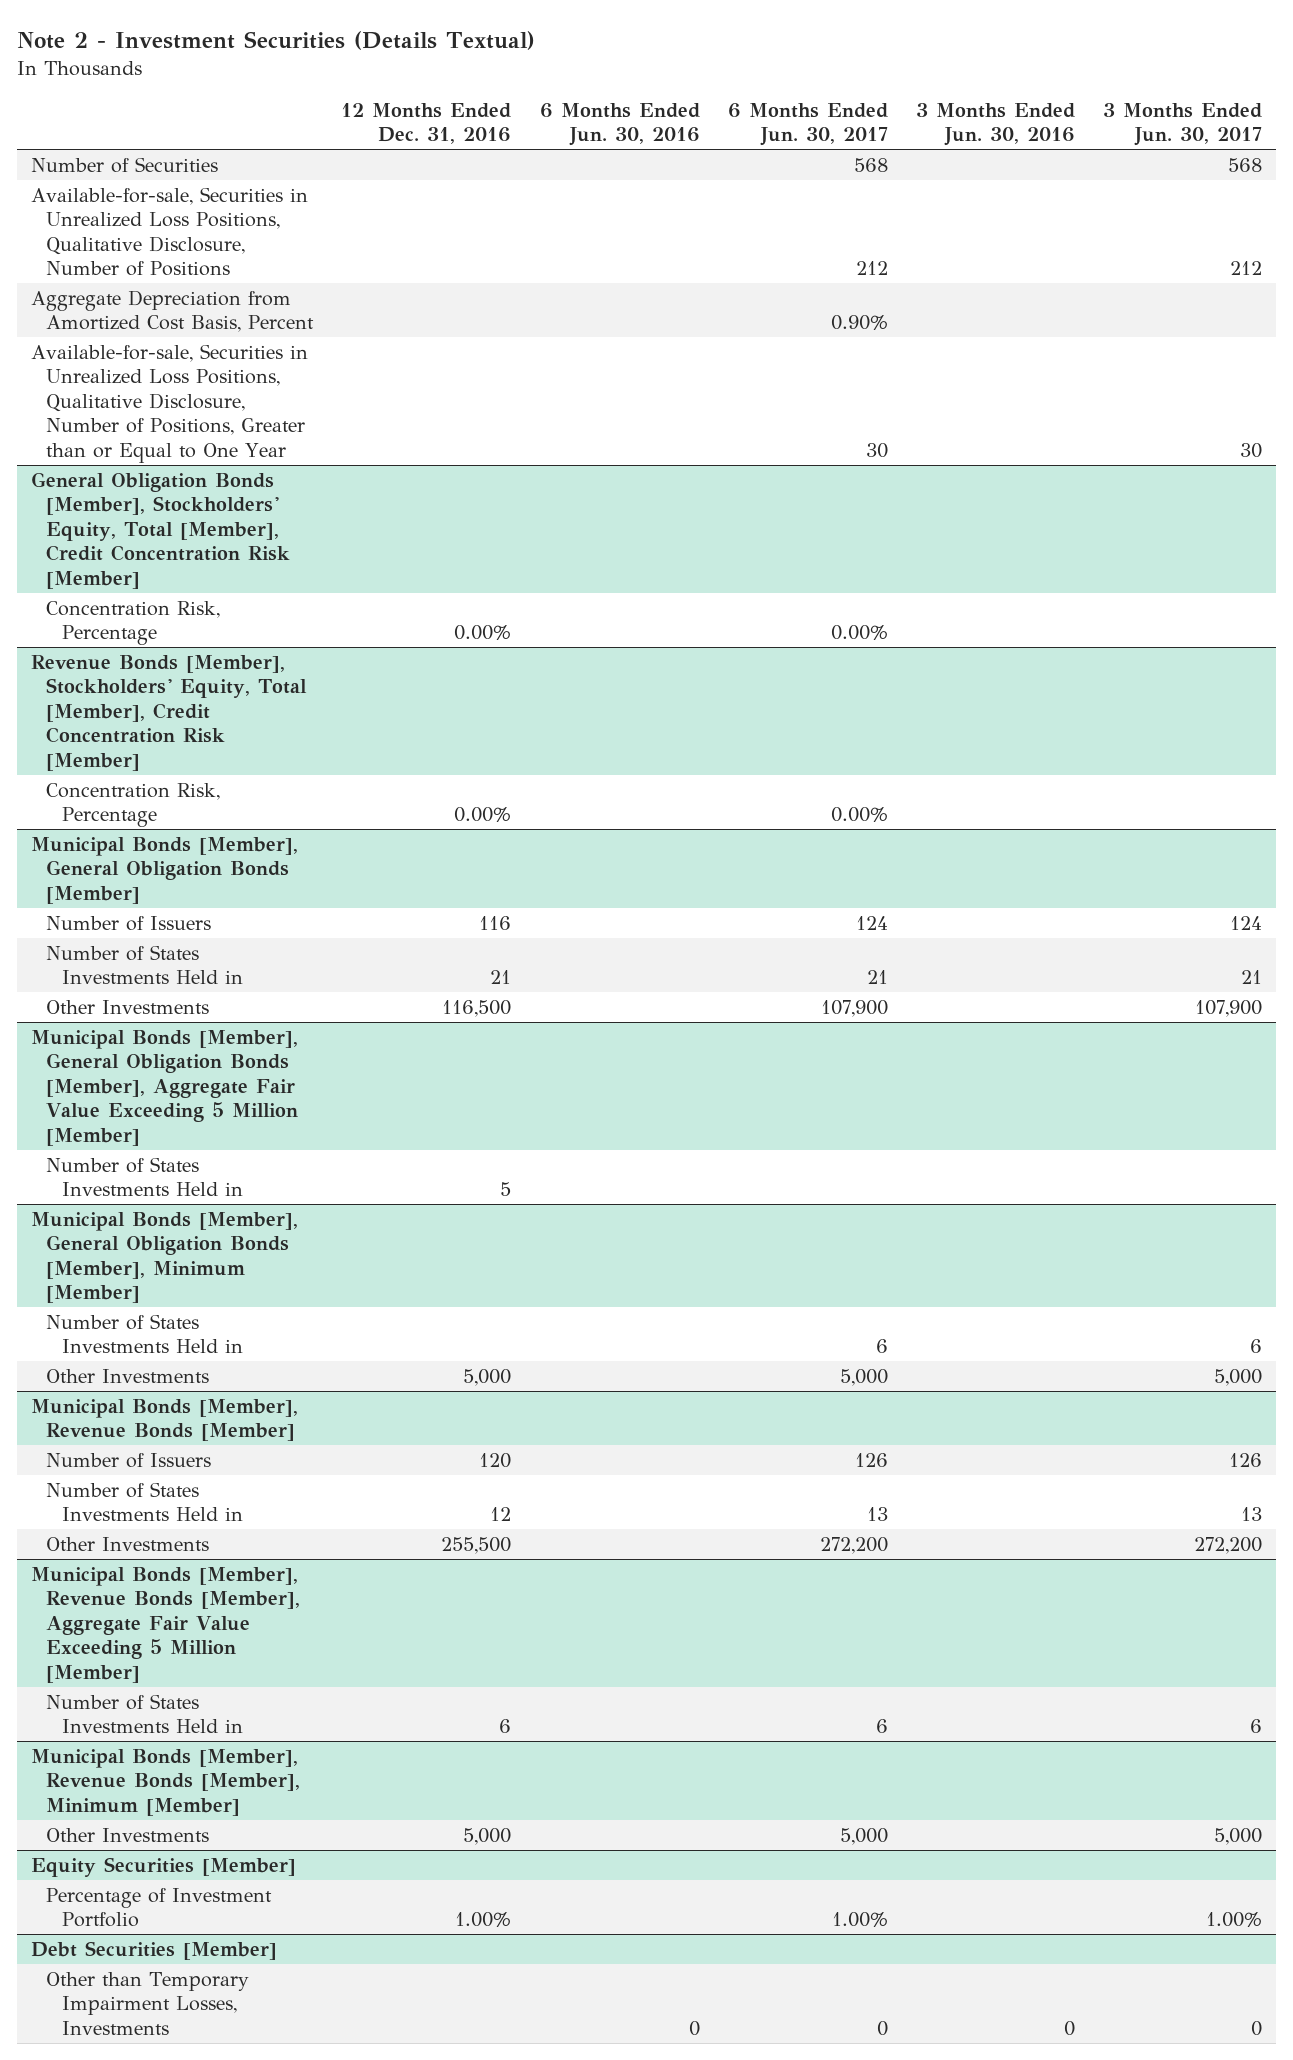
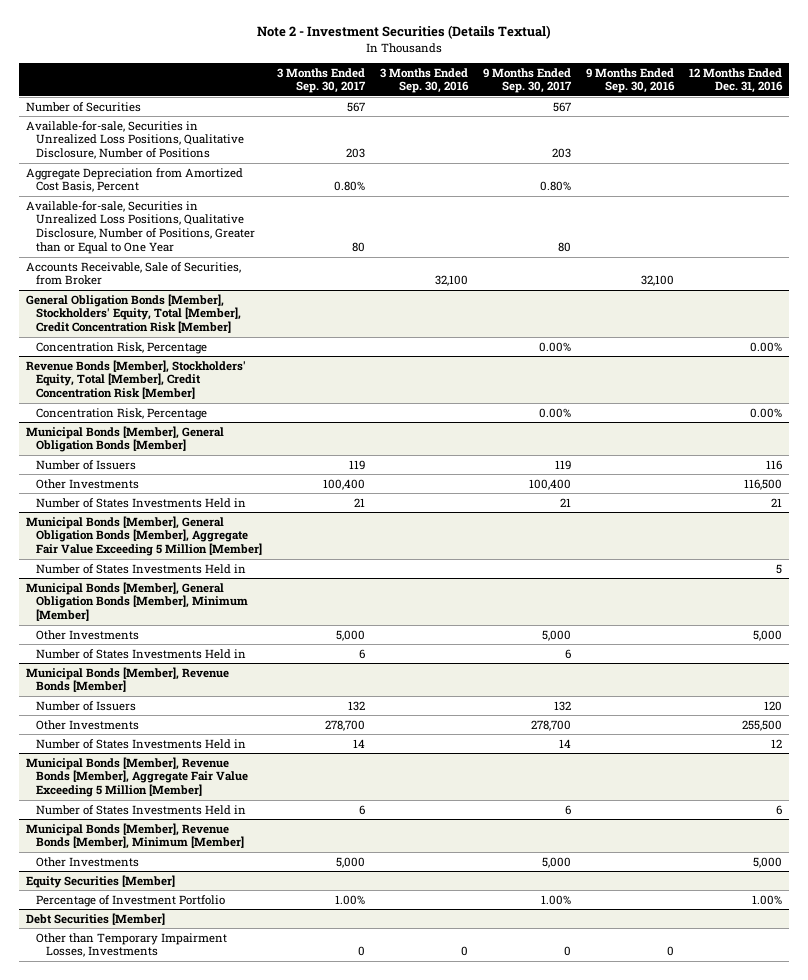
- | 12 Months Ended Dec. 31, 2016 | 6 Months Ended Jun. 30, 2016 | 6 Months Ended Jun. 30, 2017 | 3 Months Ended Jun. 30, 2016 | 3 Months Ended Jun. 30, 2017
+ | 3 Months Ended Sep. 30, 2017 | 3 Months Ended Sep. 30, 2016 | 9 Months Ended Sep. 30, 2017 | 9 Months Ended Sep. 30, 2016 | 12 Months Ended Dec. 31, 2016
+ Accounts Receivable, Sale of Securities, from Broker | | 32,100 | | 32,100 |
@ Municipal Bonds [Member], General Obligation Bonds [Member]
moved down: Number of States Investments Held in | 21 | | 21 | | 21
@ Municipal Bonds [Member], General Obligation Bonds [Member], Minimum [Member]
moved down: Number of States Investments Held in | 6 | | 6 | |
@ Municipal Bonds [Member], Revenue Bonds [Member]
moved down: Number of States Investments Held in | 14 | | 14 | | 12

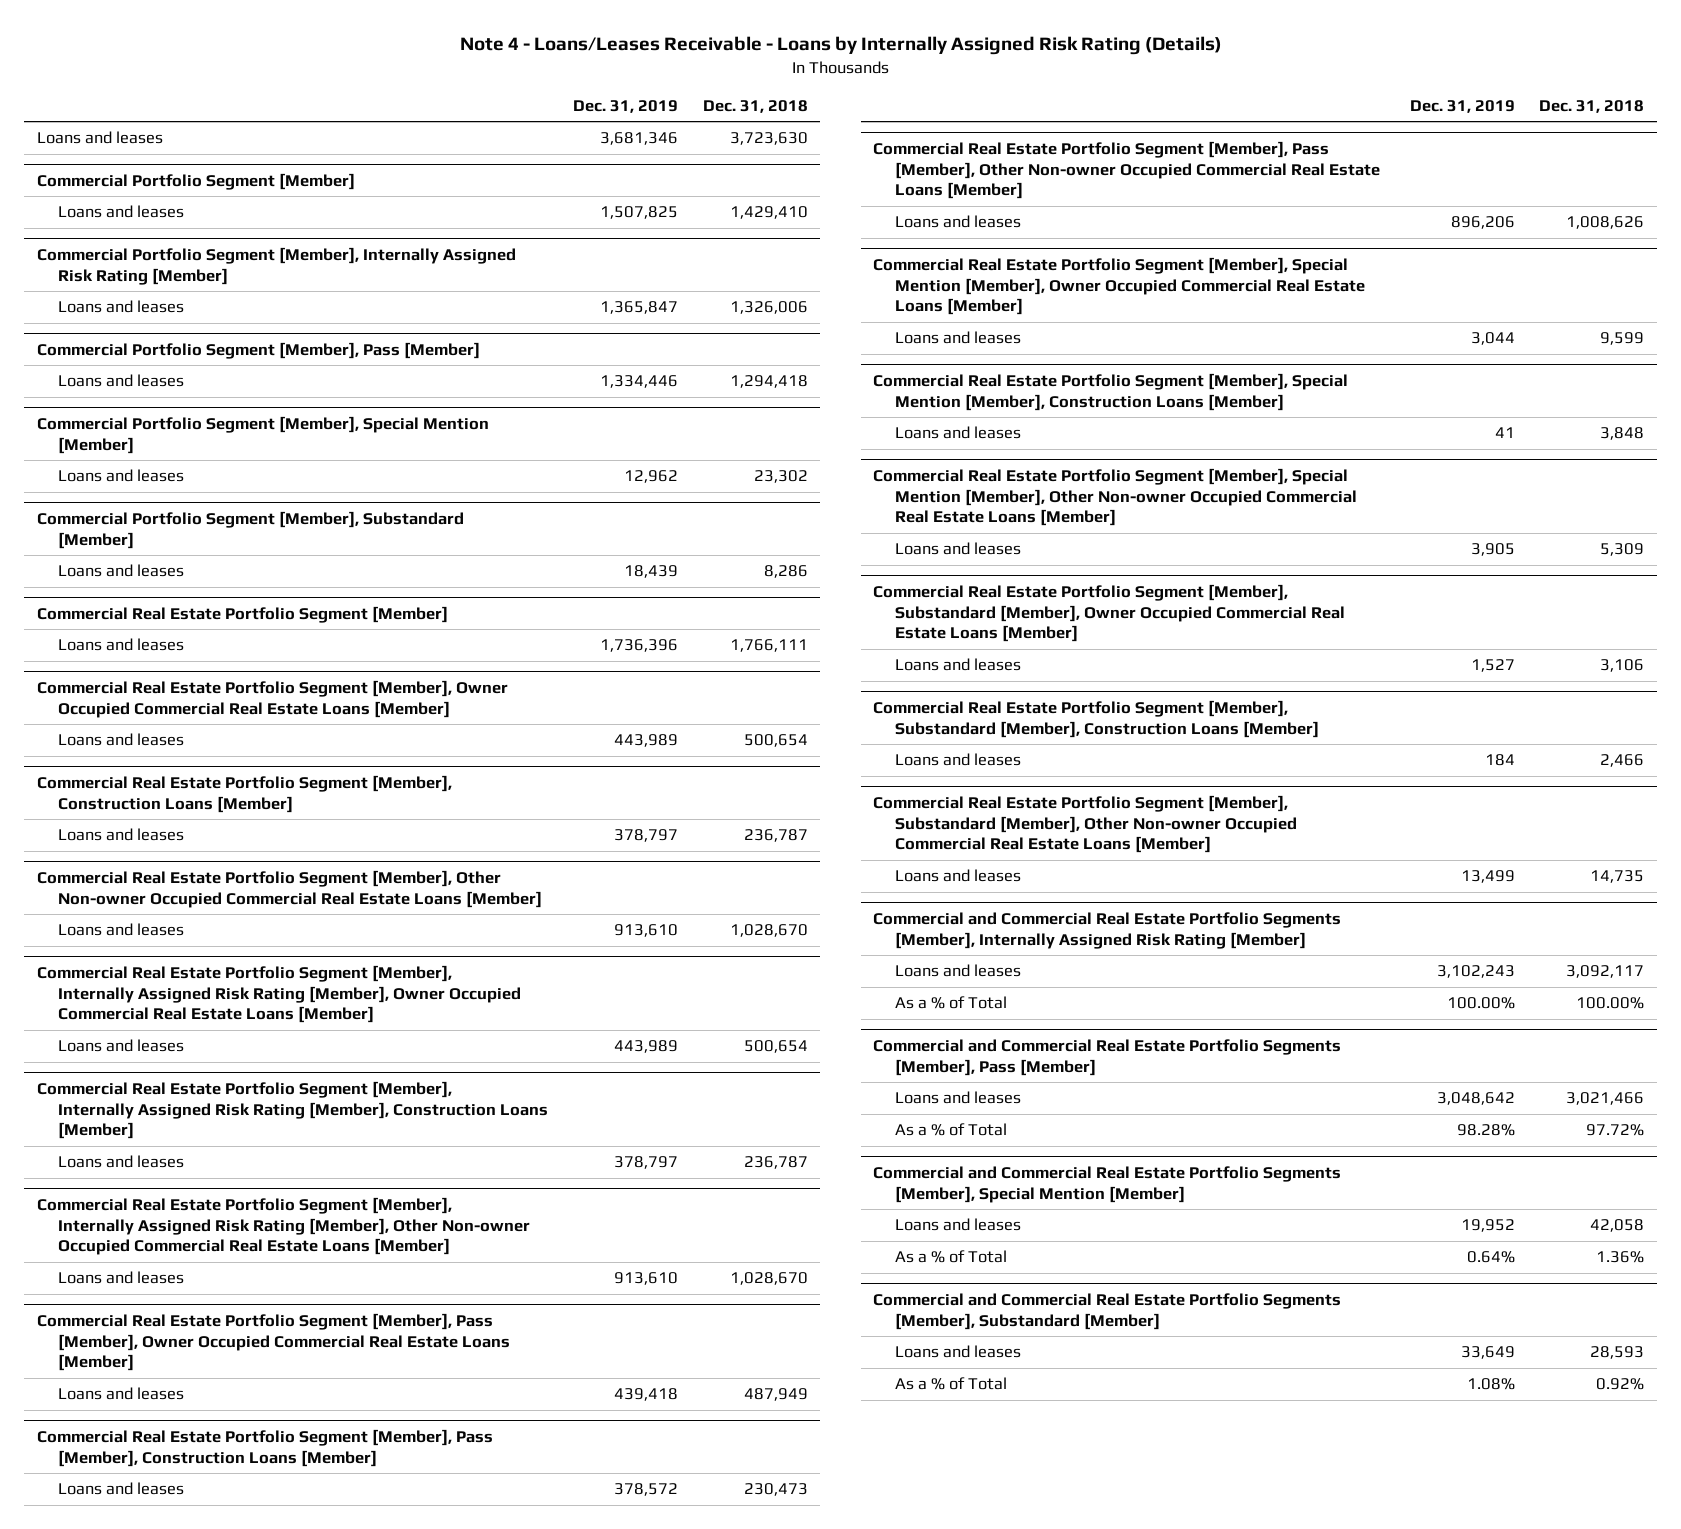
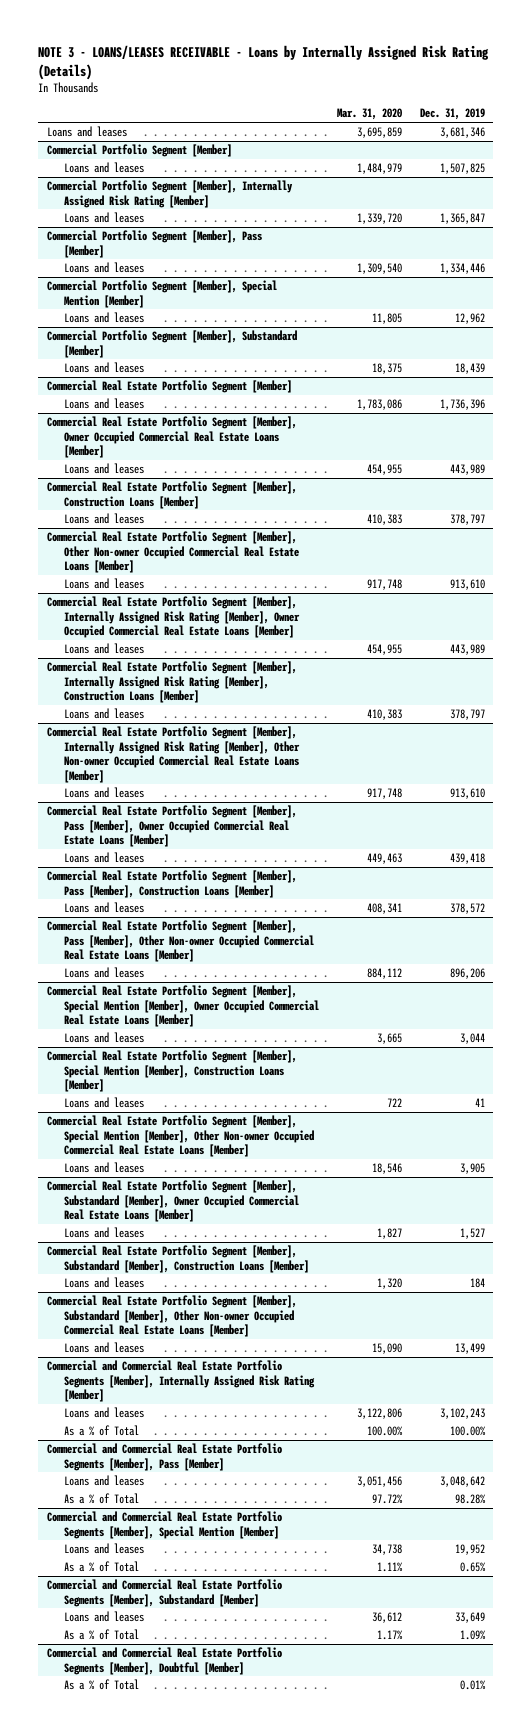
- Note 4 - Loans/Leases Receivable - Loans by Internally Assigned Risk Rating (Details)
+ NOTE 3 - LOANS/LEASES RECEIVABLE - Loans by Internally Assigned Risk Rating (Details)
- | Dec. 31, 2019 | Dec. 31, 2018
+ | Mar. 31, 2020 | Dec. 31, 2019
@ Commercial and Commercial Real Estate Portfolio Segments [Member], Special Mention [Member]
- As a % of Total | 0.64% | 1.36%
+ As a % of Total | 1.11% | 0.65%
@ Commercial and Commercial Real Estate Portfolio Segments [Member], Substandard [Member]
- As a % of Total | 1.08% | 0.92%
+ As a % of Total | 1.17% | 1.09%
+ Commercial and Commercial Real Estate Portfolio Segments [Member], Doubtful [Member]
+ As a % of Total | | 0.01%

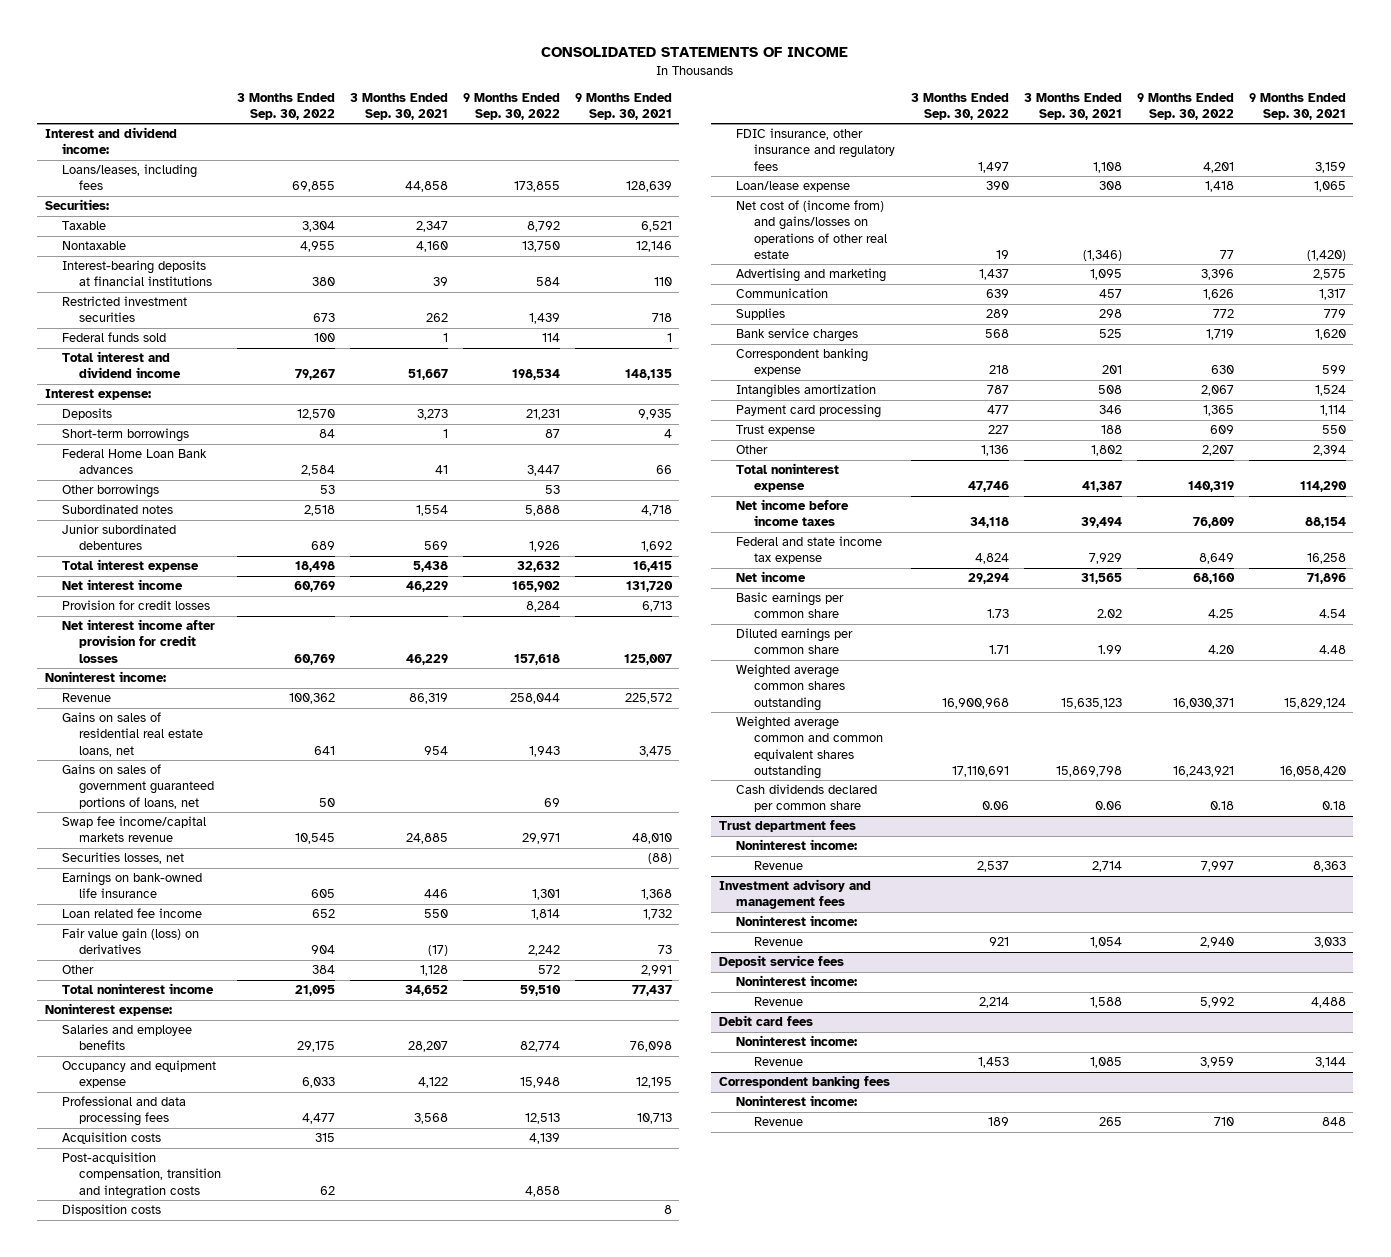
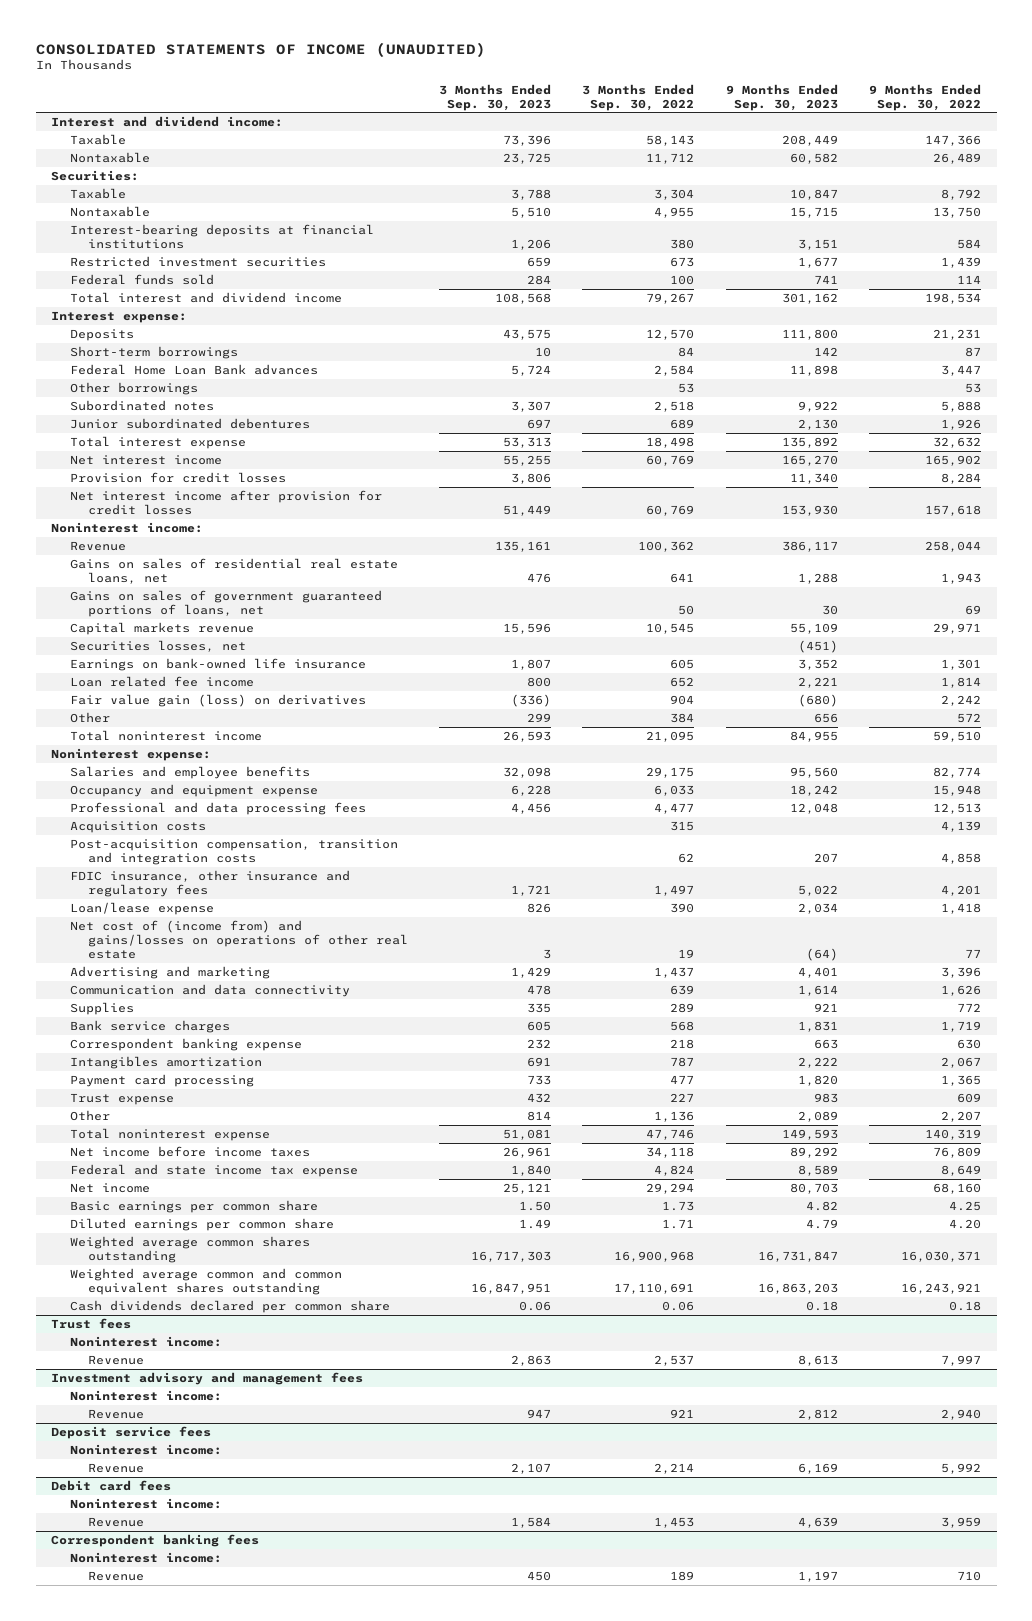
- CONSOLIDATED STATEMENTS OF INCOME
+ CONSOLIDATED STATEMENTS OF INCOME (UNAUDITED)
- | 3 Months Ended Sep. 30, 2022 | 3 Months Ended Sep. 30, 2021 | 9 Months Ended Sep. 30, 2022 | 9 Months Ended Sep. 30, 2021
+ | 3 Months Ended Sep. 30, 2023 | 3 Months Ended Sep. 30, 2022 | 9 Months Ended Sep. 30, 2023 | 9 Months Ended Sep. 30, 2022
- Loans/leases, including fees | 69,855 | 44,858 | 173,855 | 128,639
+ Taxable | 73,396 | 58,143 | 208,449 | 147,366
+ Nontaxable | 23,725 | 11,712 | 60,582 | 26,489
- Swap fee income/capital markets revenue | 10,545 | 24,885 | 29,971 | 48,010
+ Capital markets revenue | 15,596 | 10,545 | 55,109 | 29,971
- Disposition costs | | | | 8
- Communication | 639 | 457 | 1,626 | 1,317
+ Communication and data connectivity | 478 | 639 | 1,614 | 1,626
- Trust department fees
+ Trust fees

